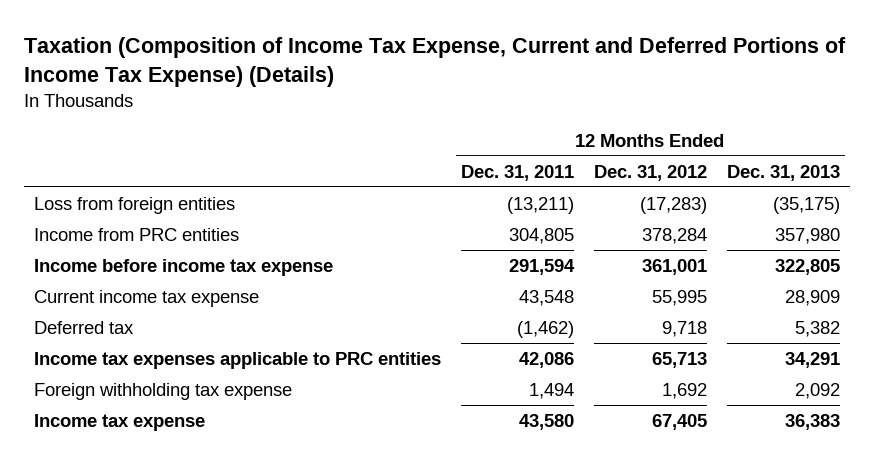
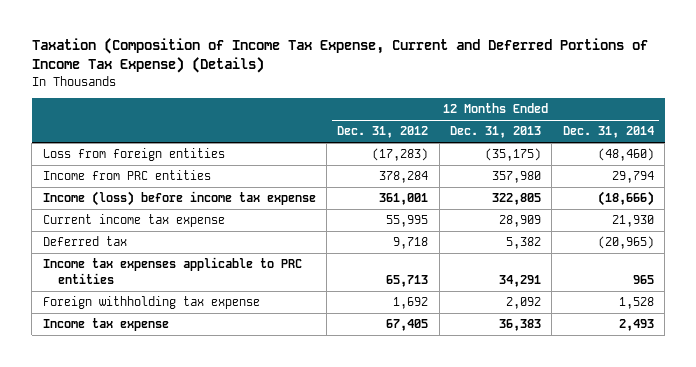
- | 12 Months Ended Dec. 31, 2011 | 12 Months Ended Dec. 31, 2012 | 12 Months Ended Dec. 31, 2013
+ | 12 Months Ended Dec. 31, 2012 | 12 Months Ended Dec. 31, 2013 | 12 Months Ended Dec. 31, 2014
- Income before income tax expense | 291,594 | 361,001 | 322,805
+ Income (loss) before income tax expense | 361,001 | 322,805 | (18,666)

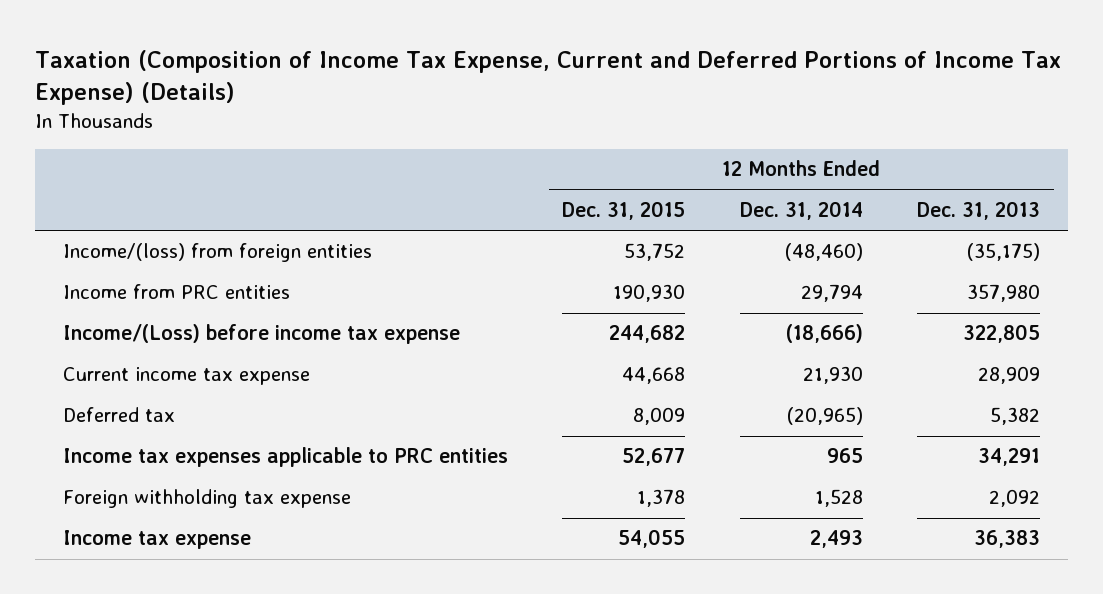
- | 12 Months Ended Dec. 31, 2012 | 12 Months Ended Dec. 31, 2013 | 12 Months Ended Dec. 31, 2014
+ | 12 Months Ended Dec. 31, 2015 | 12 Months Ended Dec. 31, 2014 | 12 Months Ended Dec. 31, 2013
- Loss from foreign entities | (17,283) | (35,175) | (48,460)
+ Income/(loss) from foreign entities | 53,752 | (48,460) | (35,175)
- Income (loss) before income tax expense | 361,001 | 322,805 | (18,666)
+ Income/(Loss) before income tax expense | 244,682 | (18,666) | 322,805

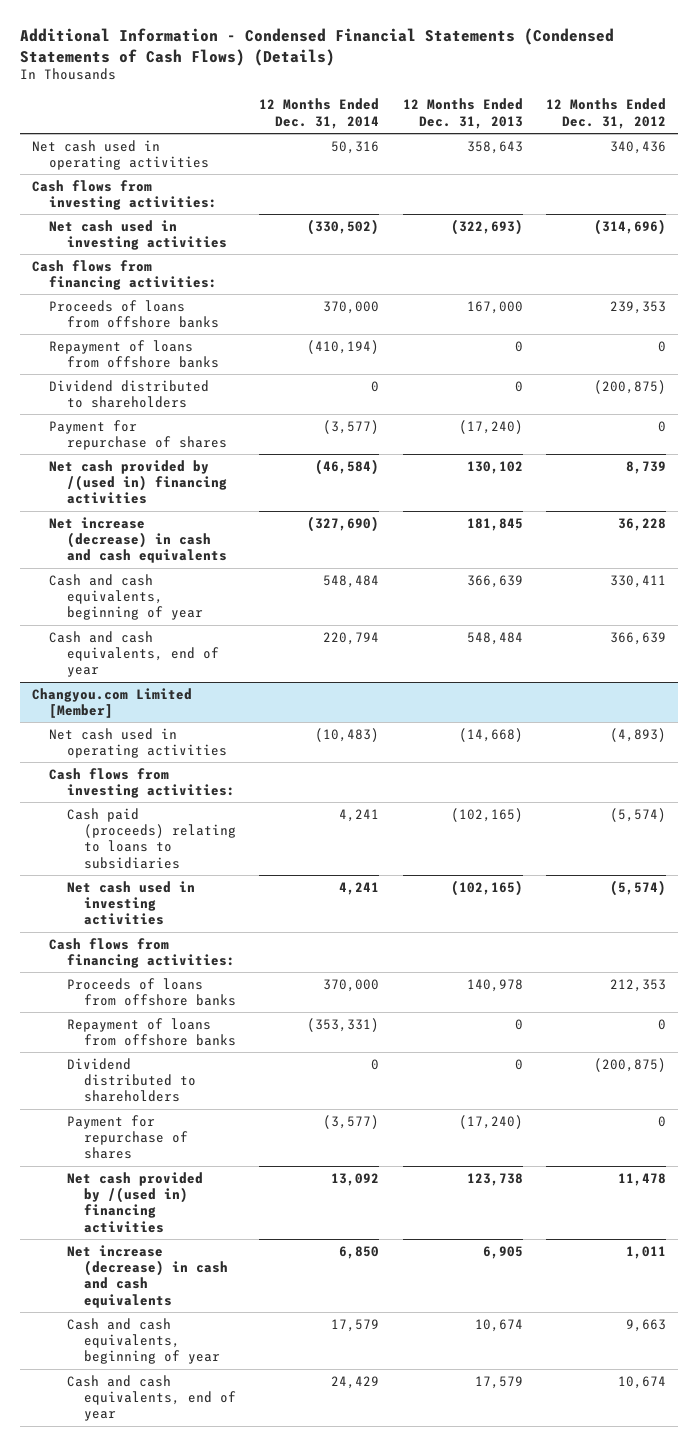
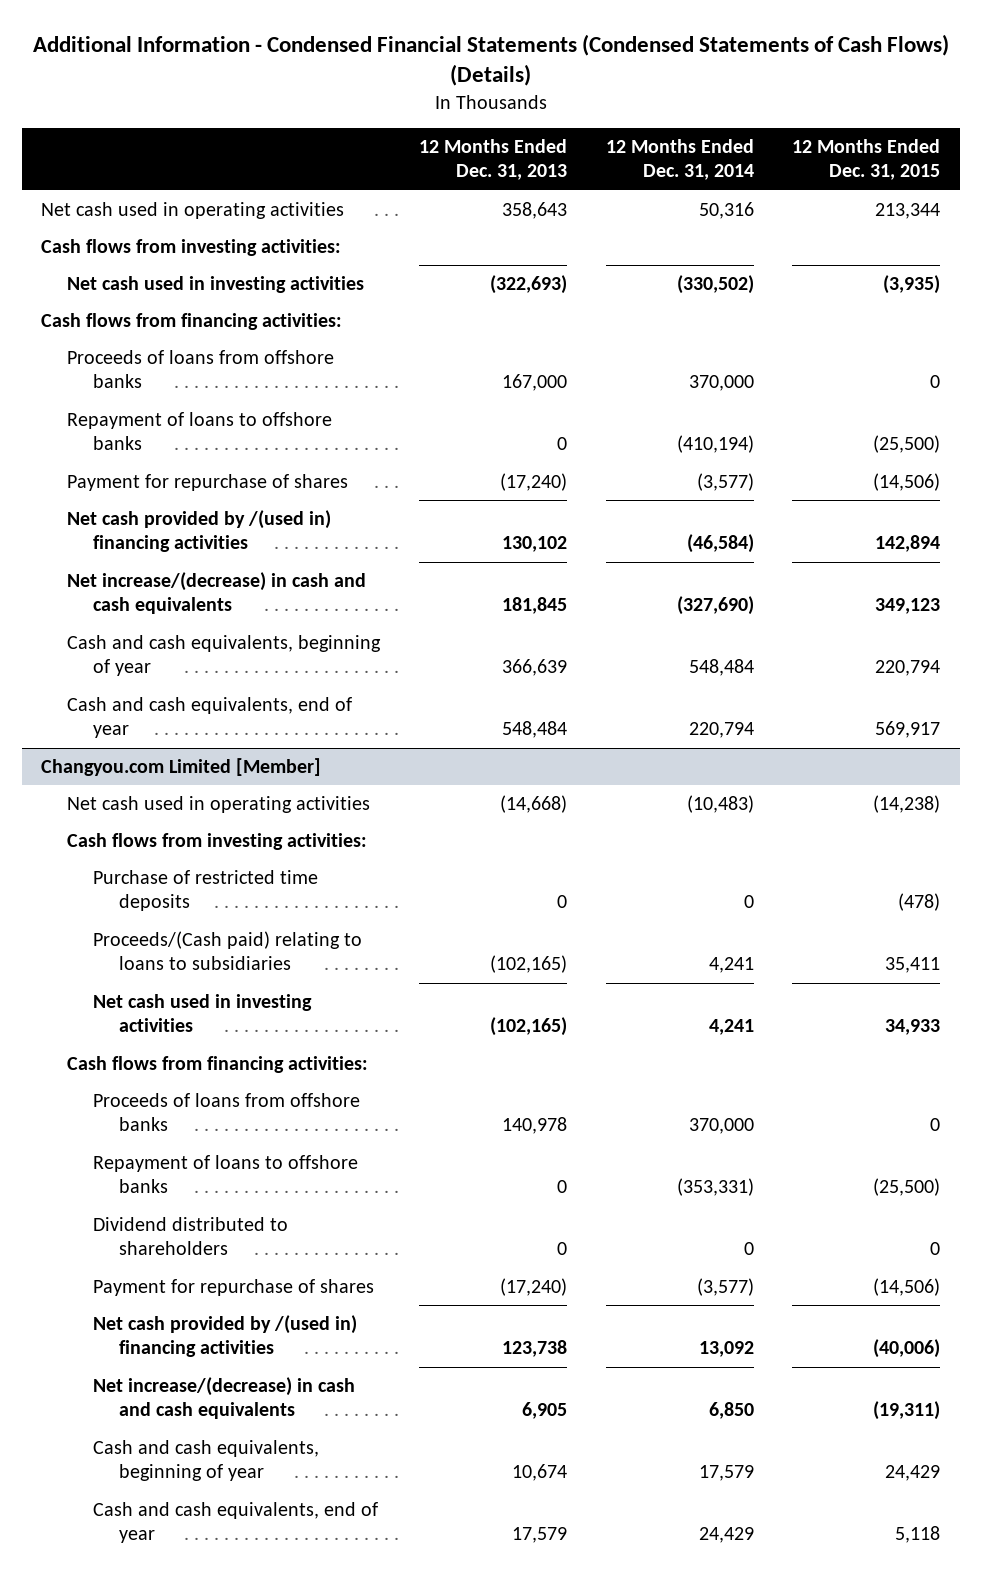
- | 12 Months Ended Dec. 31, 2014 | 12 Months Ended Dec. 31, 2013 | 12 Months Ended Dec. 31, 2012
+ | 12 Months Ended Dec. 31, 2013 | 12 Months Ended Dec. 31, 2014 | 12 Months Ended Dec. 31, 2015
- Repayment of loans from offshore banks | (410,194) | 0 | 0
- Dividend distributed to shareholders | 0 | 0 | (200,875)
+ Repayment of loans to offshore banks | 0 | (410,194) | (25,500)
- Net increase (decrease) in cash and cash equivalents | (327,690) | 181,845 | 36,228
+ Net increase/(decrease) in cash and cash equivalents | 181,845 | (327,690) | 349,123
@ Changyou.com Limited [Member]
- Cash paid (proceeds) relating to loans to subsidiaries | 4,241 | (102,165) | (5,574)
+ Purchase of restricted time deposits | 0 | 0 | (478)
+ Proceeds/(Cash paid) relating to loans to subsidiaries | (102,165) | 4,241 | 35,411
- Repayment of loans from offshore banks | (353,331) | 0 | 0
+ Repayment of loans to offshore banks | 0 | (353,331) | (25,500)
- Net increase (decrease) in cash and cash equivalents | 6,850 | 6,905 | 1,011
+ Net increase/(decrease) in cash and cash equivalents | 6,905 | 6,850 | (19,311)

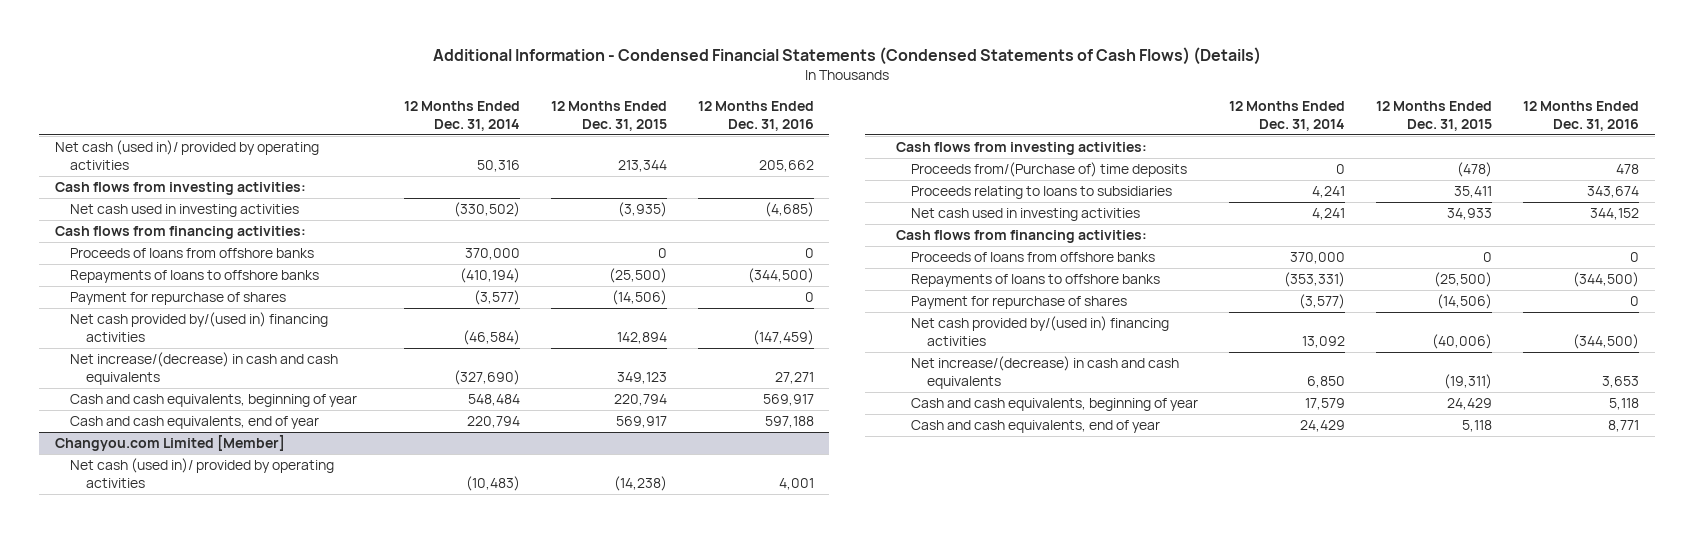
- | 12 Months Ended Dec. 31, 2013 | 12 Months Ended Dec. 31, 2014 | 12 Months Ended Dec. 31, 2015
+ | 12 Months Ended Dec. 31, 2014 | 12 Months Ended Dec. 31, 2015 | 12 Months Ended Dec. 31, 2016
- Net cash used in operating activities | 358,643 | 50,316 | 213,344
+ Net cash (used in)/ provided by operating activities | 50,316 | 213,344 | 205,662
- Repayment of loans to offshore banks | 0 | (410,194) | (25,500)
+ Repayments of loans to offshore banks | (410,194) | (25,500) | (344,500)
- Net cash provided by /(used in) financing activities | 130,102 | (46,584) | 142,894
+ Net cash provided by/(used in) financing activities | (46,584) | 142,894 | (147,459)
@ Changyou.com Limited [Member]
- Net cash used in operating activities | (14,668) | (10,483) | (14,238)
+ Net cash (used in)/ provided by operating activities | (10,483) | (14,238) | 4,001
- Purchase of restricted time deposits | 0 | 0 | (478)
- Proceeds/(Cash paid) relating to loans to subsidiaries | (102,165) | 4,241 | 35,411
+ Proceeds from/(Purchase of) time deposits | 0 | (478) | 478
+ Proceeds relating to loans to subsidiaries | 4,241 | 35,411 | 343,674
- Repayment of loans to offshore banks | 0 | (353,331) | (25,500)
- Dividend distributed to shareholders | 0 | 0 | 0
+ Repayments of loans to offshore banks | (353,331) | (25,500) | (344,500)
- Net cash provided by /(used in) financing activities | 123,738 | 13,092 | (40,006)
+ Net cash provided by/(used in) financing activities | 13,092 | (40,006) | (344,500)

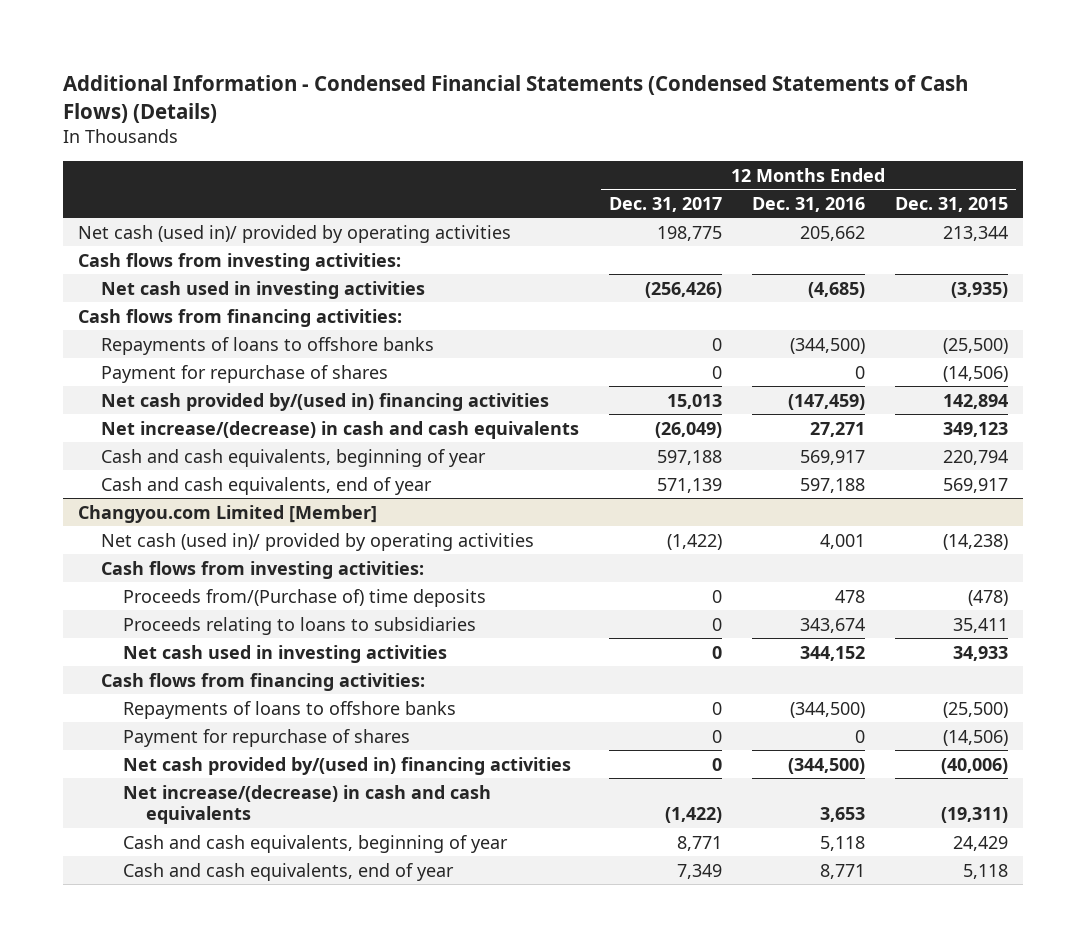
- | 12 Months Ended Dec. 31, 2014 | 12 Months Ended Dec. 31, 2015 | 12 Months Ended Dec. 31, 2016
+ | 12 Months Ended Dec. 31, 2017 | 12 Months Ended Dec. 31, 2016 | 12 Months Ended Dec. 31, 2015
- Proceeds of loans from offshore banks | 370,000 | 0 | 0
@ Changyou.com Limited [Member]
- Proceeds of loans from offshore banks | 370,000 | 0 | 0

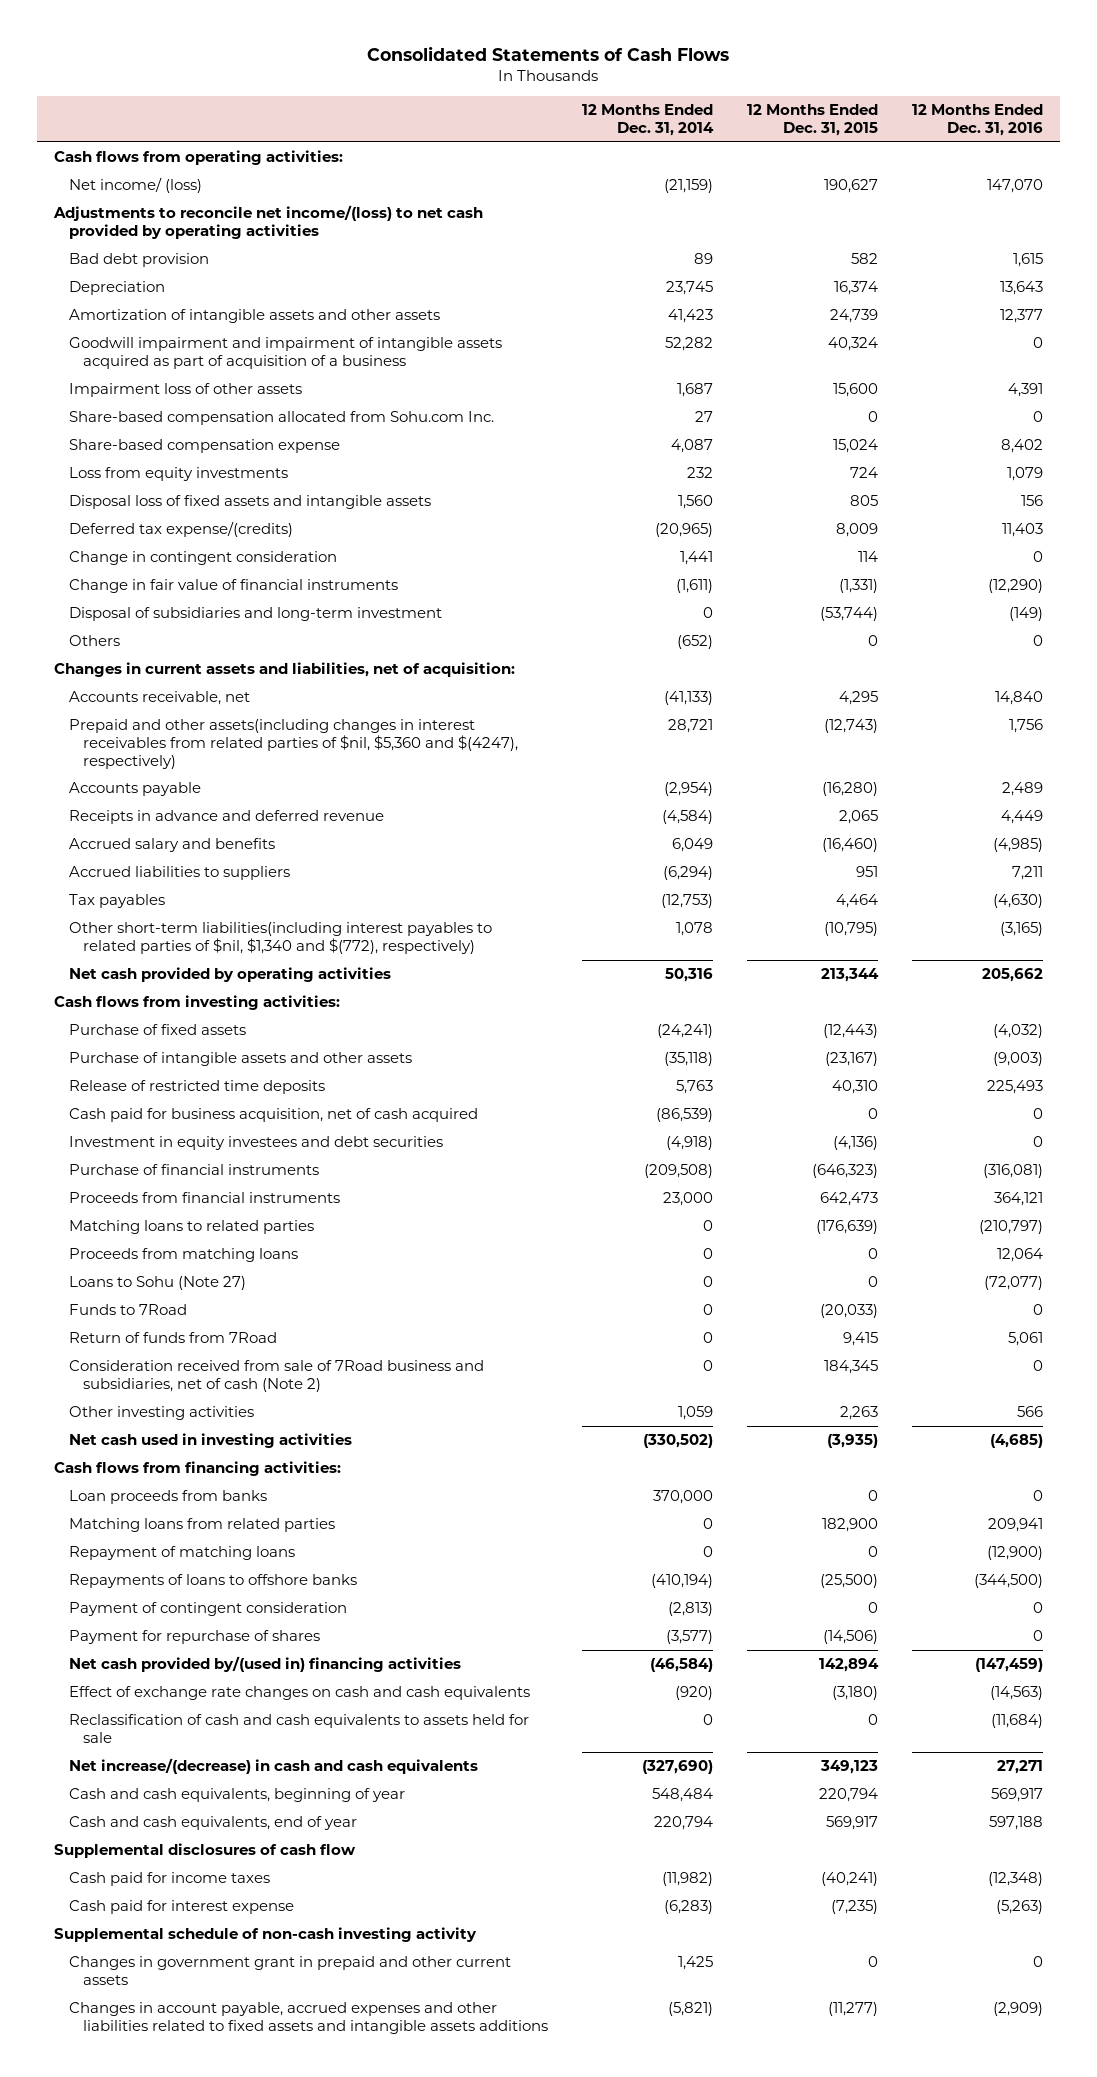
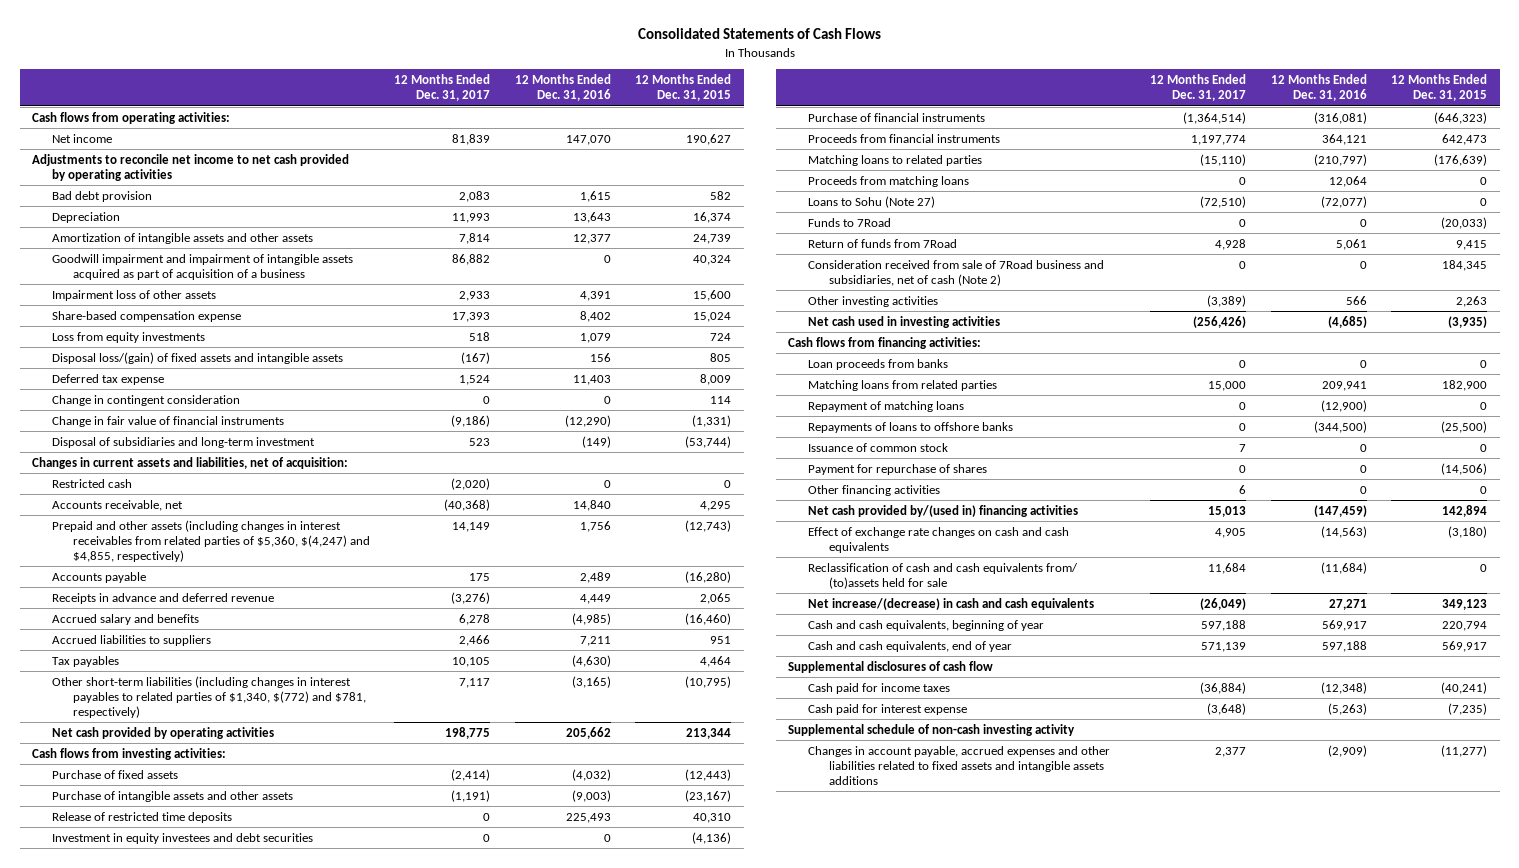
- | 12 Months Ended Dec. 31, 2014 | 12 Months Ended Dec. 31, 2015 | 12 Months Ended Dec. 31, 2016
+ | 12 Months Ended Dec. 31, 2017 | 12 Months Ended Dec. 31, 2016 | 12 Months Ended Dec. 31, 2015
- Net income/ (loss) | (21,159) | 190,627 | 147,070
- Adjustments to reconcile net income/(loss) to net cash provided by operating activities
+ Net income | 81,839 | 147,070 | 190,627
+ Adjustments to reconcile net income to net cash provided by operating activities
- Share-based compensation allocated from Sohu.com Inc. | 27 | 0 | 0
- Disposal loss of fixed assets and intangible assets | 1,560 | 805 | 156
- Deferred tax expense/(credits) | (20,965) | 8,009 | 11,403
+ Disposal loss/(gain) of fixed assets and intangible assets | (167) | 156 | 805
+ Deferred tax expense | 1,524 | 11,403 | 8,009
- Others | (652) | 0 | 0
+ Restricted cash | (2,020) | 0 | 0
- Prepaid and other assets(including changes in interest receivables from related parties of $nil, $5,360 and $(4247), respectively) | 28,721 | (12,743) | 1,756
+ Prepaid and other assets (including changes in interest receivables from related parties of $5,360, $(4,247) and $4,855, respectively) | 14,149 | 1,756 | (12,743)
- Other short-term liabilities(including interest payables to related parties of $nil, $1,340 and $(772), respectively) | 1,078 | (10,795) | (3,165)
+ Other short-term liabilities (including changes in interest payables to related parties of $1,340, $(772) and $781, respectively) | 7,117 | (3,165) | (10,795)
- Cash paid for business acquisition, net of cash acquired | (86,539) | 0 | 0
- Payment of contingent consideration | (2,813) | 0 | 0
+ Issuance of common stock | 7 | 0 | 0
+ Other financing activities | 6 | 0 | 0
- Reclassification of cash and cash equivalents to assets held for sale | 0 | 0 | (11,684)
+ Reclassification of cash and cash equivalents from/ (to)assets held for sale | 11,684 | (11,684) | 0
- Changes in government grant in prepaid and other current assets | 1,425 | 0 | 0

